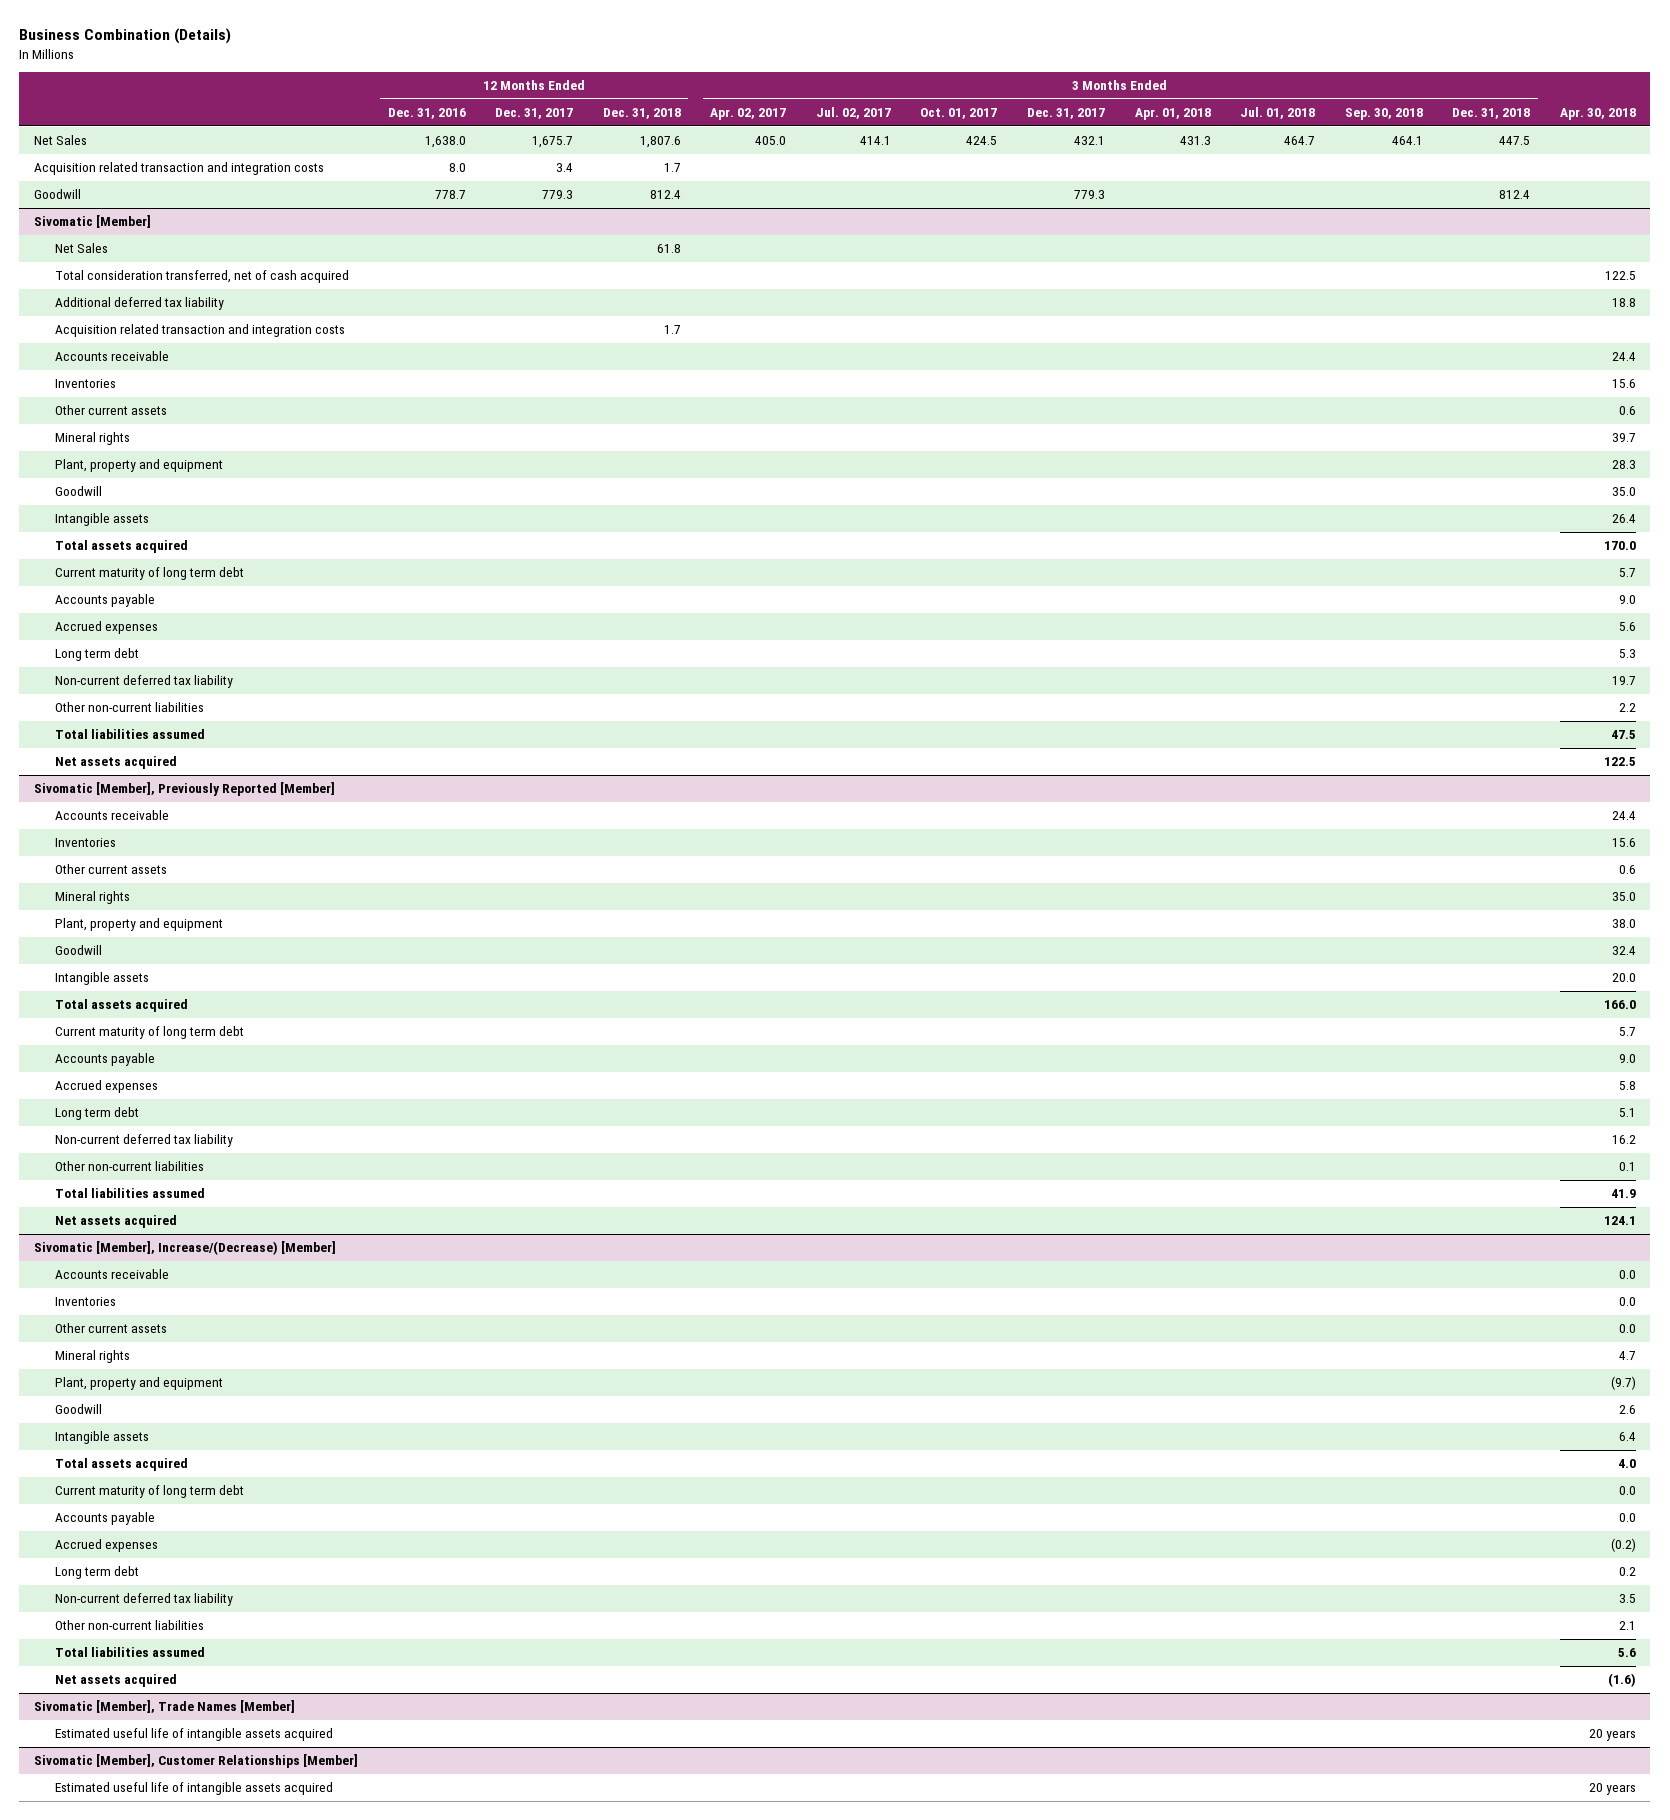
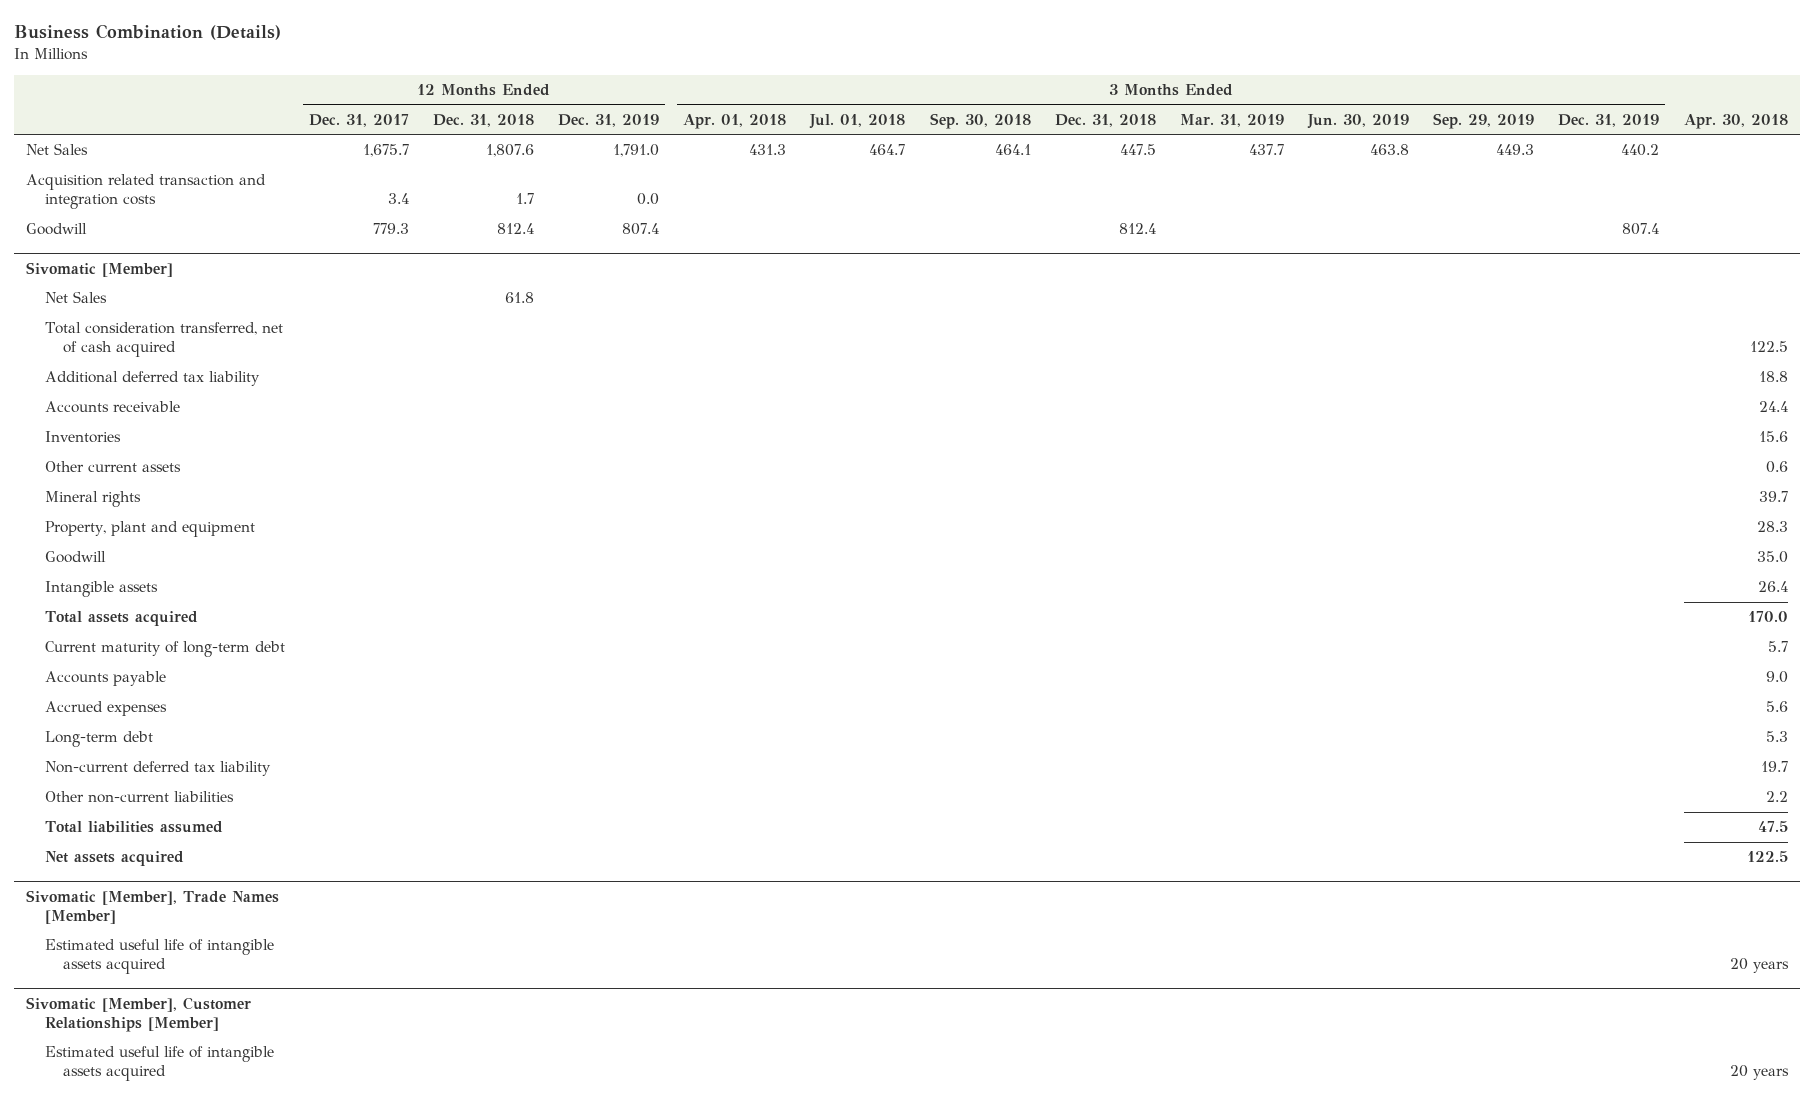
- | 12 Months Ended Dec. 31, 2016 | 12 Months Ended Dec. 31, 2017 | 12 Months Ended Dec. 31, 2018 | 3 Months Ended Apr. 02, 2017 | 3 Months Ended Jul. 02, 2017 | 3 Months Ended Oct. 01, 2017 | 3 Months Ended Dec. 31, 2017 | 3 Months Ended Apr. 01, 2018 | 3 Months Ended Jul. 01, 2018 | 3 Months Ended Sep. 30, 2018 | 3 Months Ended Dec. 31, 2018 | Apr. 30, 2018
+ | 12 Months Ended Dec. 31, 2017 | 12 Months Ended Dec. 31, 2018 | 12 Months Ended Dec. 31, 2019 | 3 Months Ended Apr. 01, 2018 | 3 Months Ended Jul. 01, 2018 | 3 Months Ended Sep. 30, 2018 | 3 Months Ended Dec. 31, 2018 | 3 Months Ended Mar. 31, 2019 | 3 Months Ended Jun. 30, 2019 | 3 Months Ended Sep. 29, 2019 | 3 Months Ended Dec. 31, 2019 | Apr. 30, 2018
@ Sivomatic [Member]
- Acquisition related transaction and integration costs | | | 1.7 | | | | | | | | |
- Plant, property and equipment | | | | | | | | | | | | 28.3
+ Property, plant and equipment | | | | | | | | | | | | 28.3
- Current maturity of long term debt | | | | | | | | | | | | 5.7
+ Current maturity of long-term debt | | | | | | | | | | | | 5.7
- Long term debt | | | | | | | | | | | | 5.3
+ Long-term debt | | | | | | | | | | | | 5.3
- Sivomatic [Member], Previously Reported [Member]
- Accounts receivable | | | | | | | | | | | | 24.4
- Inventories | | | | | | | | | | | | 15.6
- Other current assets | | | | | | | | | | | | 0.6
- Mineral rights | | | | | | | | | | | | 35.0
- Plant, property and equipment | | | | | | | | | | | | 38.0
- Goodwill | | | | | | | | | | | | 32.4
- Intangible assets | | | | | | | | | | | | 20.0
- Total assets acquired | | | | | | | | | | | | 166.0
- Current maturity of long term debt | | | | | | | | | | | | 5.7
- Accounts payable | | | | | | | | | | | | 9.0
- Accrued expenses | | | | | | | | | | | | 5.8
- Long term debt | | | | | | | | | | | | 5.1
- Non-current deferred tax liability | | | | | | | | | | | | 16.2
- Other non-current liabilities | | | | | | | | | | | | 0.1
- Total liabilities assumed | | | | | | | | | | | | 41.9
- Net assets acquired | | | | | | | | | | | | 124.1
- Sivomatic [Member], Increase/(Decrease) [Member]
- Accounts receivable | | | | | | | | | | | | 0.0
- Inventories | | | | | | | | | | | | 0.0
- Other current assets | | | | | | | | | | | | 0.0
- Mineral rights | | | | | | | | | | | | 4.7
- Plant, property and equipment | | | | | | | | | | | | (9.7)
- Goodwill | | | | | | | | | | | | 2.6
- Intangible assets | | | | | | | | | | | | 6.4
- Total assets acquired | | | | | | | | | | | | 4.0
- Current maturity of long term debt | | | | | | | | | | | | 0.0
- Accounts payable | | | | | | | | | | | | 0.0
- Accrued expenses | | | | | | | | | | | | (0.2)
- Long term debt | | | | | | | | | | | | 0.2
- Non-current deferred tax liability | | | | | | | | | | | | 3.5
- Other non-current liabilities | | | | | | | | | | | | 2.1
- Total liabilities assumed | | | | | | | | | | | | 5.6
- Net assets acquired | | | | | | | | | | | | (1.6)

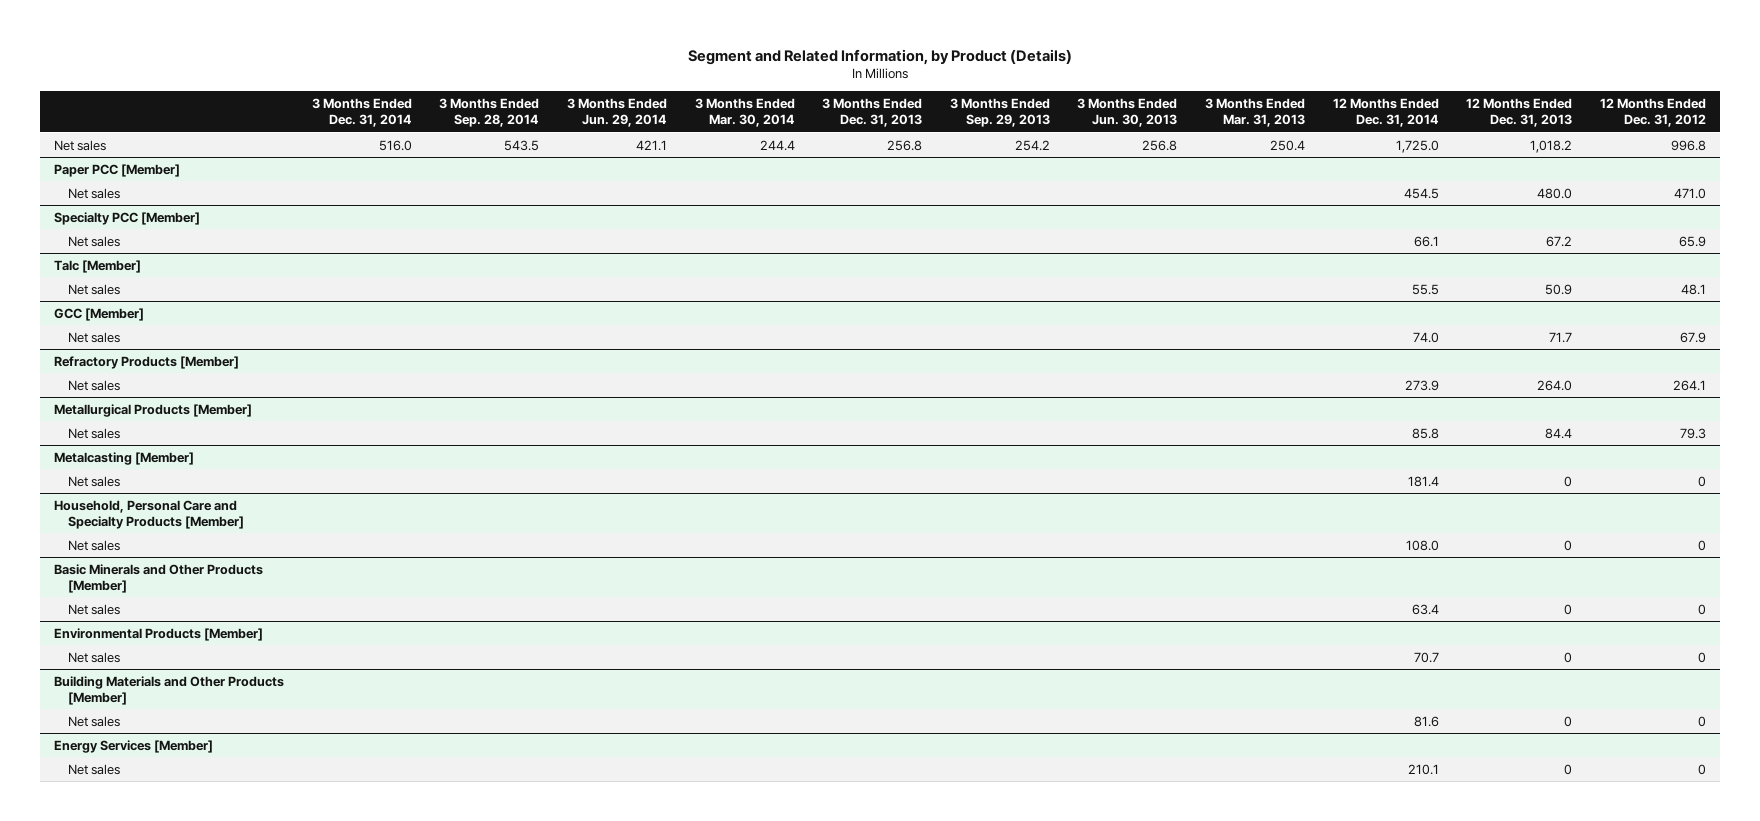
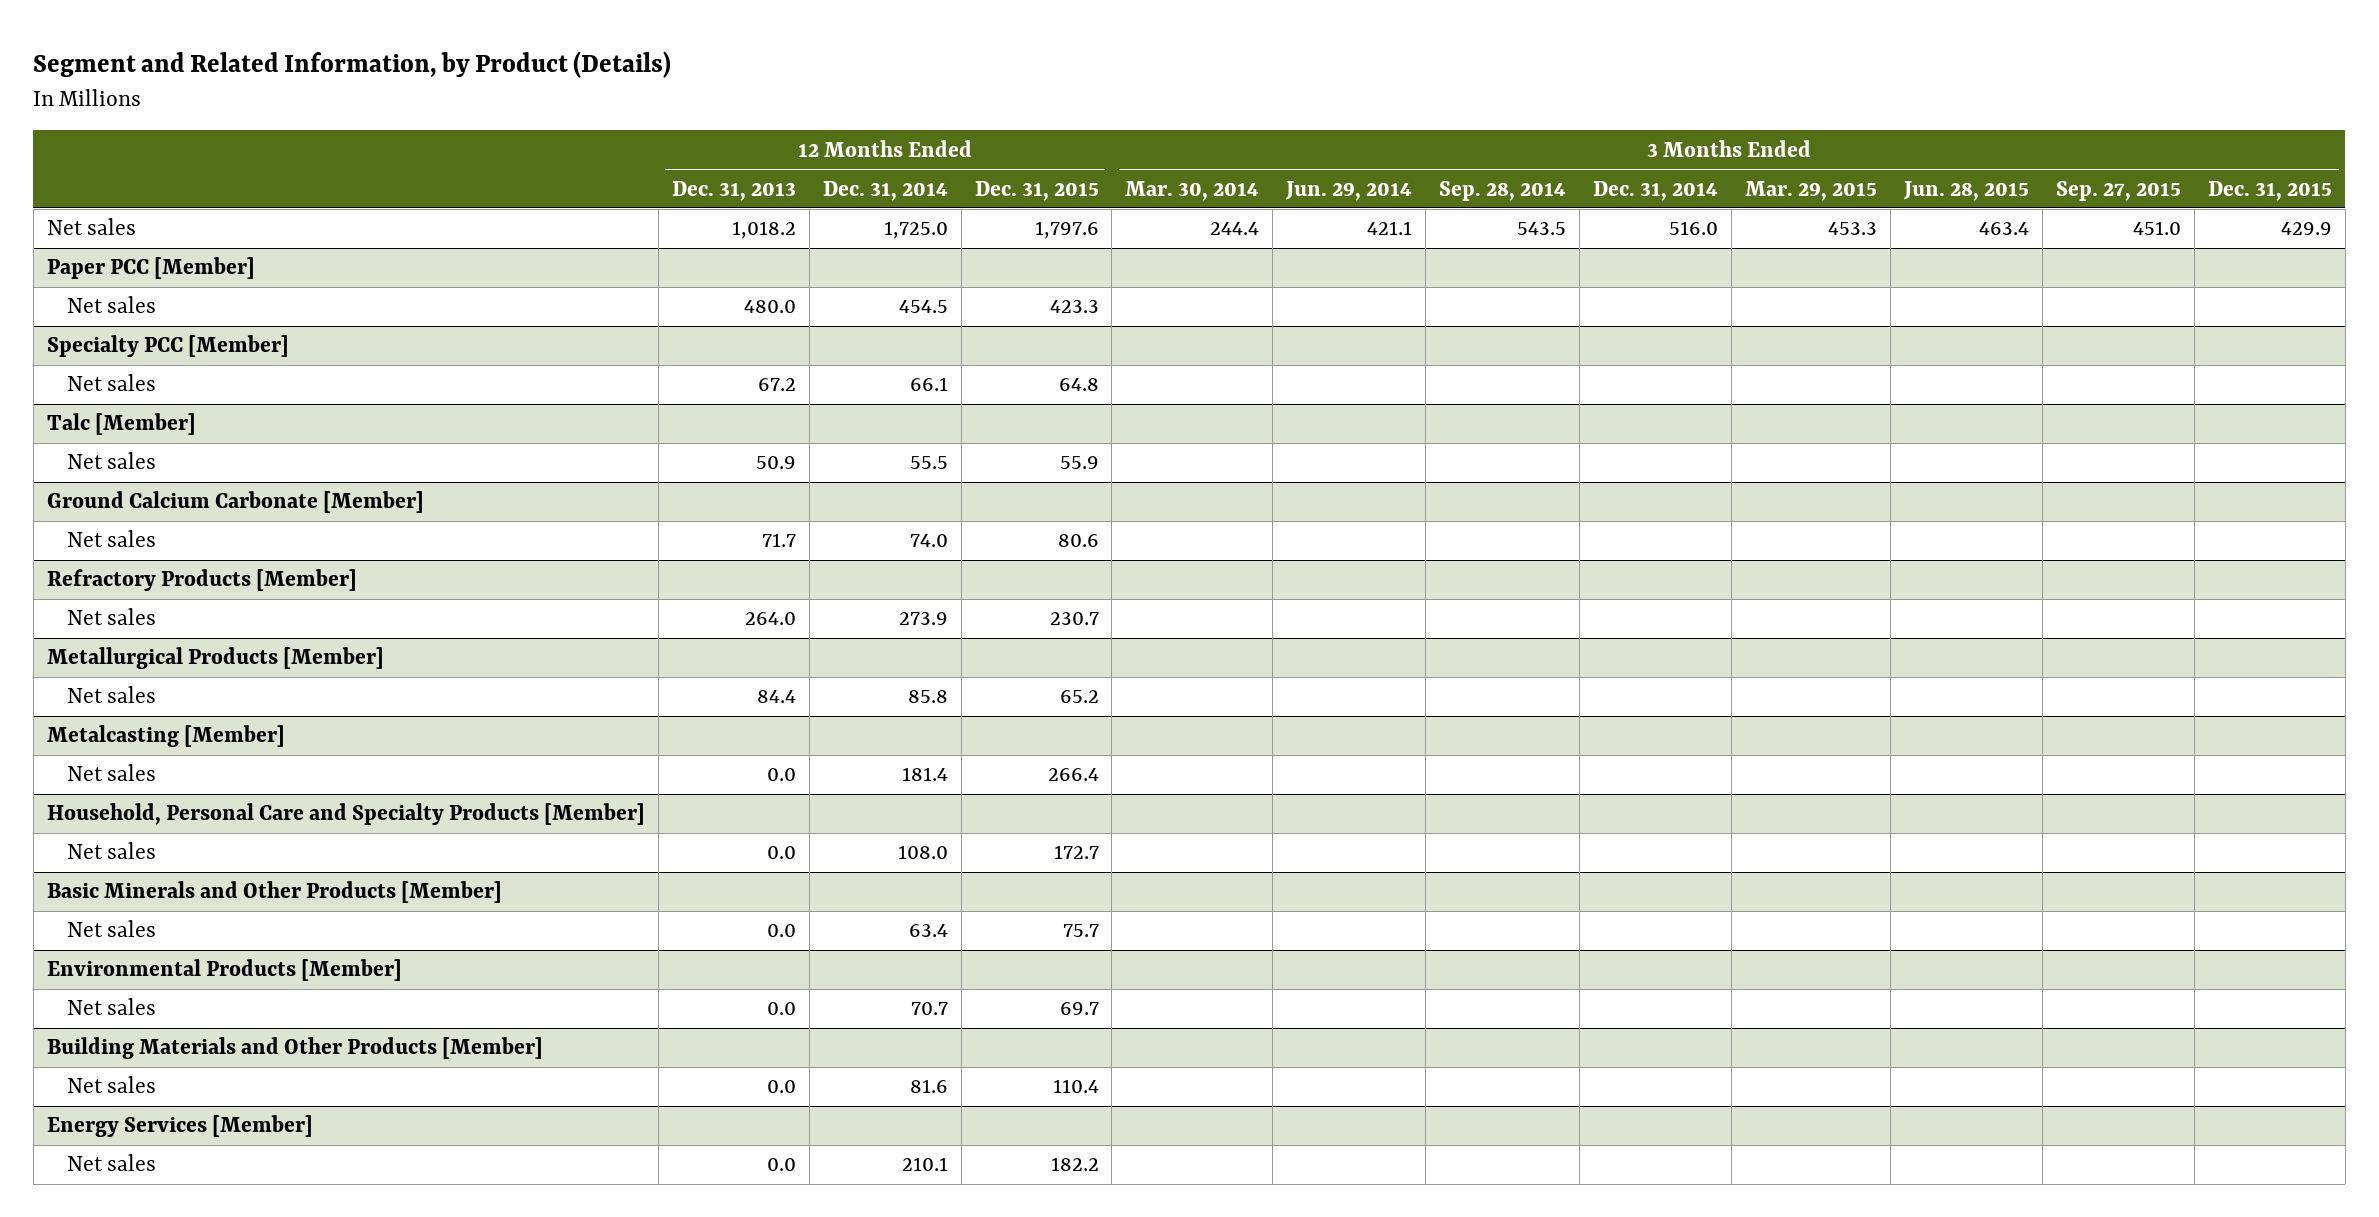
- | 3 Months Ended Dec. 31, 2014 | 3 Months Ended Sep. 28, 2014 | 3 Months Ended Jun. 29, 2014 | 3 Months Ended Mar. 30, 2014 | 3 Months Ended Dec. 31, 2013 | 3 Months Ended Sep. 29, 2013 | 3 Months Ended Jun. 30, 2013 | 3 Months Ended Mar. 31, 2013 | 12 Months Ended Dec. 31, 2014 | 12 Months Ended Dec. 31, 2013 | 12 Months Ended Dec. 31, 2012
+ | 12 Months Ended Dec. 31, 2013 | 12 Months Ended Dec. 31, 2014 | 12 Months Ended Dec. 31, 2015 | 3 Months Ended Mar. 30, 2014 | 3 Months Ended Jun. 29, 2014 | 3 Months Ended Sep. 28, 2014 | 3 Months Ended Dec. 31, 2014 | 3 Months Ended Mar. 29, 2015 | 3 Months Ended Jun. 28, 2015 | 3 Months Ended Sep. 27, 2015 | 3 Months Ended Dec. 31, 2015
- GCC [Member]
+ Ground Calcium Carbonate [Member]
@ Metalcasting [Member]
- Net sales | | | | | | | | | 181.4 | 0 | 0
+ Net sales | 0.0 | 181.4 | 266.4 | | | | | | | |
@ Household, Personal Care and Specialty Products [Member]
- Net sales | | | | | | | | | 108.0 | 0 | 0
+ Net sales | 0.0 | 108.0 | 172.7 | | | | | | | |
@ Basic Minerals and Other Products [Member]
- Net sales | | | | | | | | | 63.4 | 0 | 0
+ Net sales | 0.0 | 63.4 | 75.7 | | | | | | | |
@ Environmental Products [Member]
- Net sales | | | | | | | | | 70.7 | 0 | 0
+ Net sales | 0.0 | 70.7 | 69.7 | | | | | | | |
@ Building Materials and Other Products [Member]
- Net sales | | | | | | | | | 81.6 | 0 | 0
+ Net sales | 0.0 | 81.6 | 110.4 | | | | | | | |
@ Energy Services [Member]
- Net sales | | | | | | | | | 210.1 | 0 | 0
+ Net sales | 0.0 | 210.1 | 182.2 | | | | | | | |

